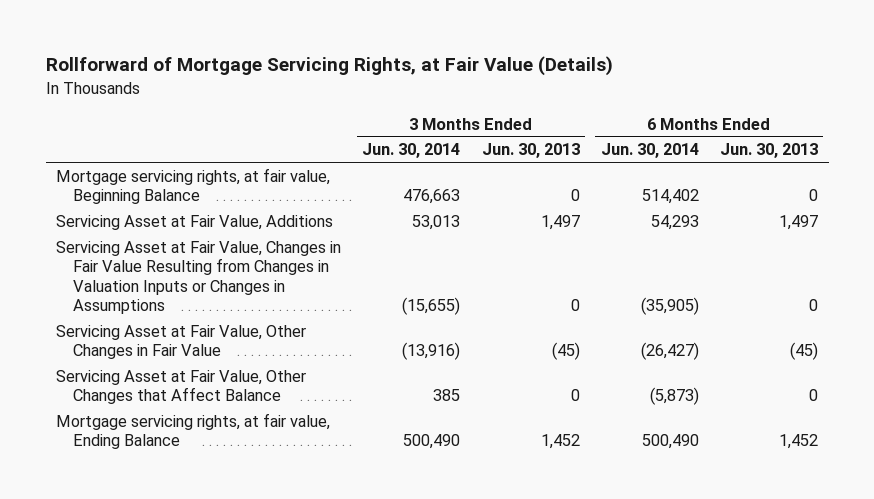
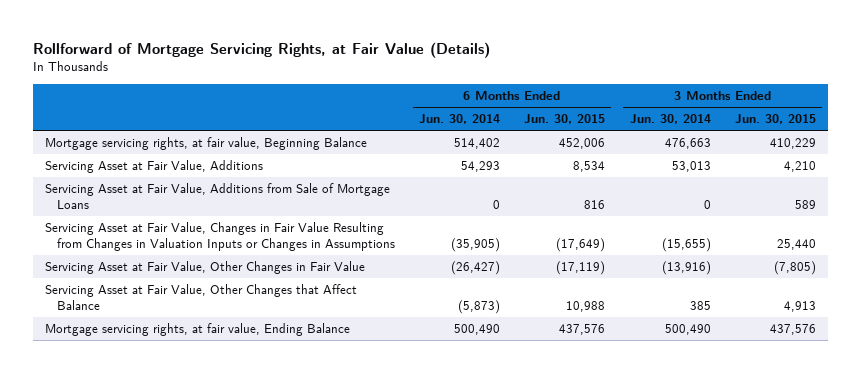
- | 3 Months Ended Jun. 30, 2014 | 3 Months Ended Jun. 30, 2013 | 6 Months Ended Jun. 30, 2014 | 6 Months Ended Jun. 30, 2013
+ | 6 Months Ended Jun. 30, 2014 | 6 Months Ended Jun. 30, 2015 | 3 Months Ended Jun. 30, 2014 | 3 Months Ended Jun. 30, 2015
+ Servicing Asset at Fair Value, Additions from Sale of Mortgage Loans | 0 | 816 | 0 | 589

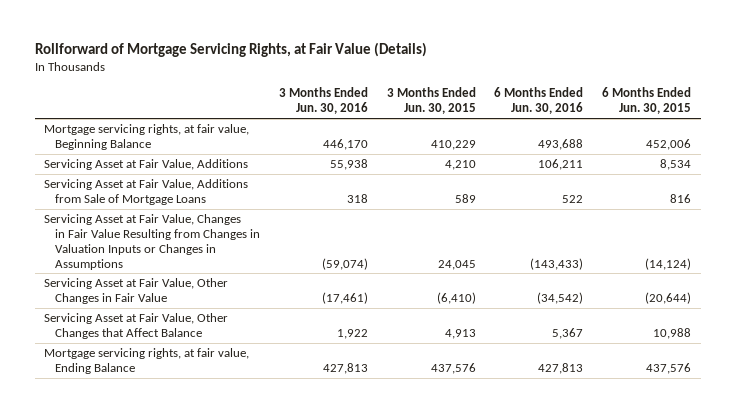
- | 6 Months Ended Jun. 30, 2014 | 6 Months Ended Jun. 30, 2015 | 3 Months Ended Jun. 30, 2014 | 3 Months Ended Jun. 30, 2015
+ | 3 Months Ended Jun. 30, 2016 | 3 Months Ended Jun. 30, 2015 | 6 Months Ended Jun. 30, 2016 | 6 Months Ended Jun. 30, 2015
- Servicing Asset at Fair Value, Changes in Fair Value Resulting from Changes in Valuation Inputs or Changes in Assumptions | (35,905) | (17,649) | (15,655) | 25,440
- Servicing Asset at Fair Value, Other Changes in Fair Value | (26,427) | (17,119) | (13,916) | (7,805)
+ Servicing Asset at Fair Value, Changes in Fair Value Resulting from Changes in Valuation Inputs or Changes in Assumptions | (59,074) | 24,045 | (143,433) | (14,124)
+ Servicing Asset at Fair Value, Other Changes in Fair Value | (17,461) | (6,410) | (34,542) | (20,644)

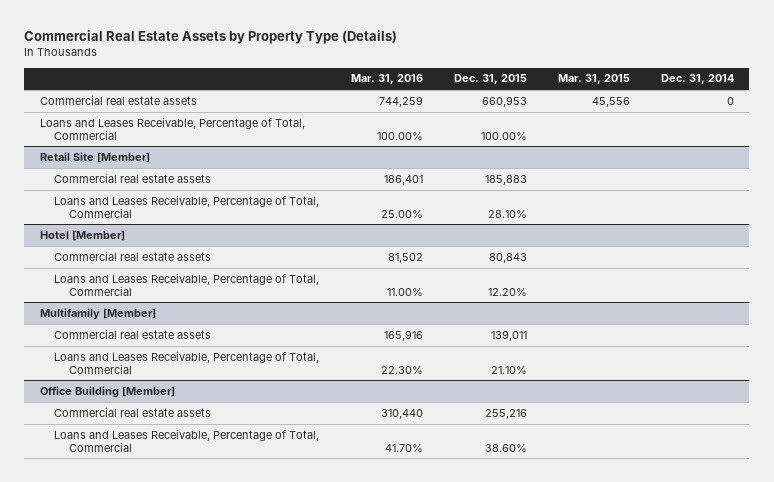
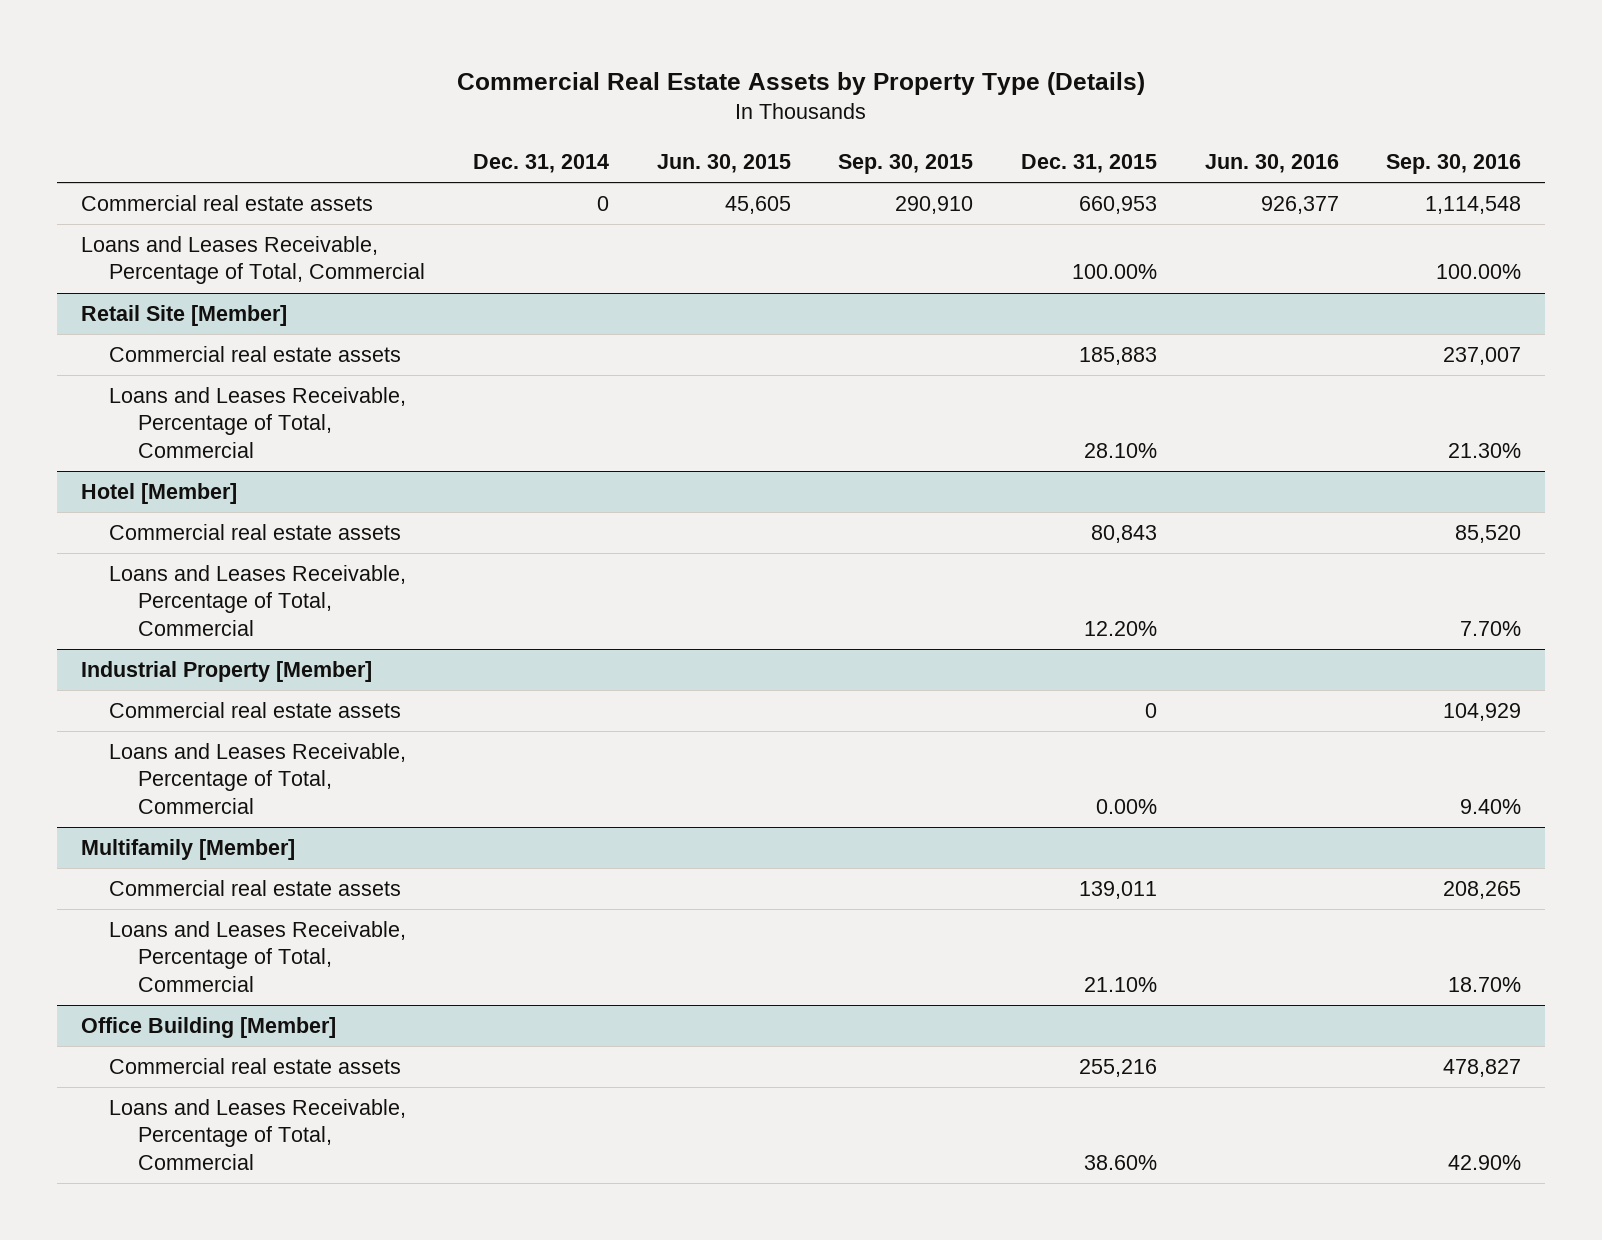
- | Mar. 31, 2016 | Dec. 31, 2015 | Mar. 31, 2015 | Dec. 31, 2014
+ | Dec. 31, 2014 | Jun. 30, 2015 | Sep. 30, 2015 | Dec. 31, 2015 | Jun. 30, 2016 | Sep. 30, 2016
+ Industrial Property [Member]
+ Commercial real estate assets | | | | 0 | | 104,929
+ Loans and Leases Receivable, Percentage of Total, Commercial | | | | 0.00% | | 9.40%

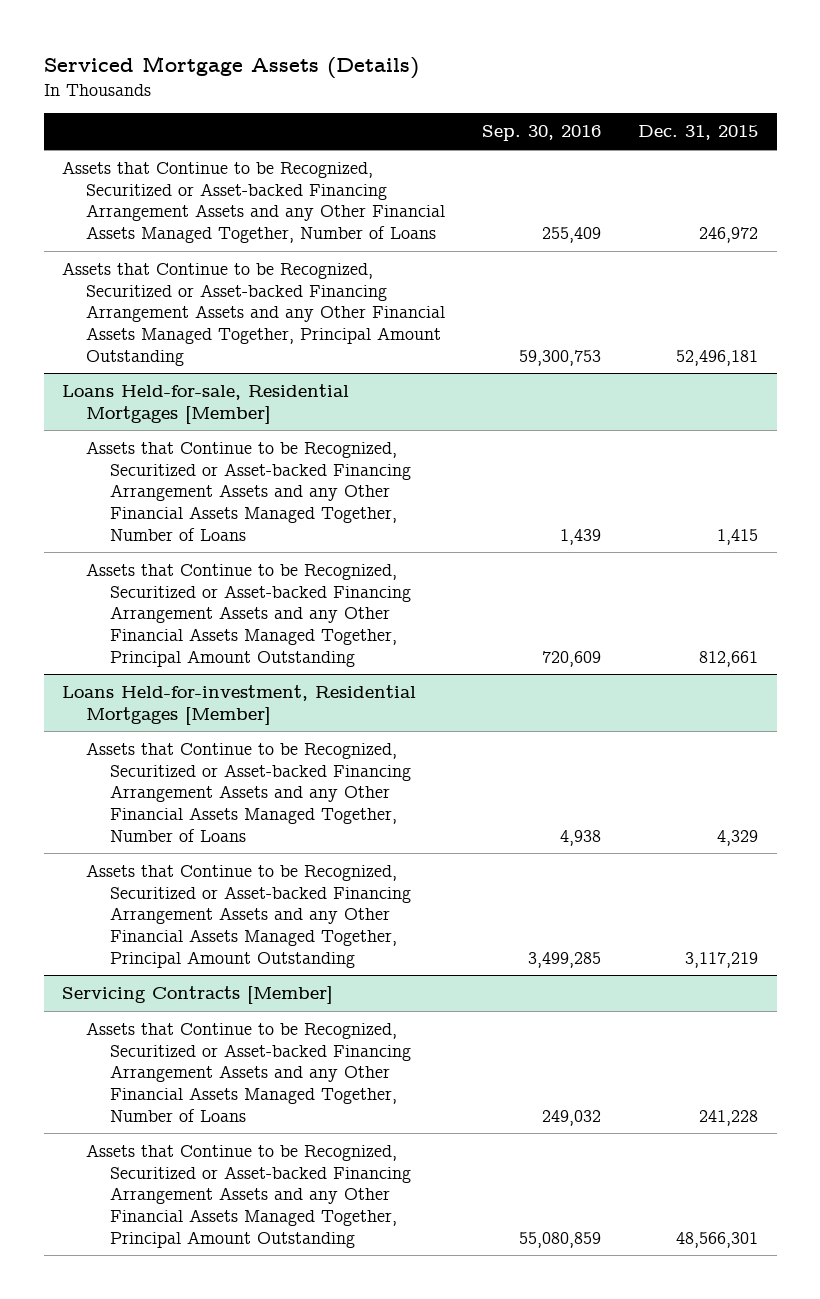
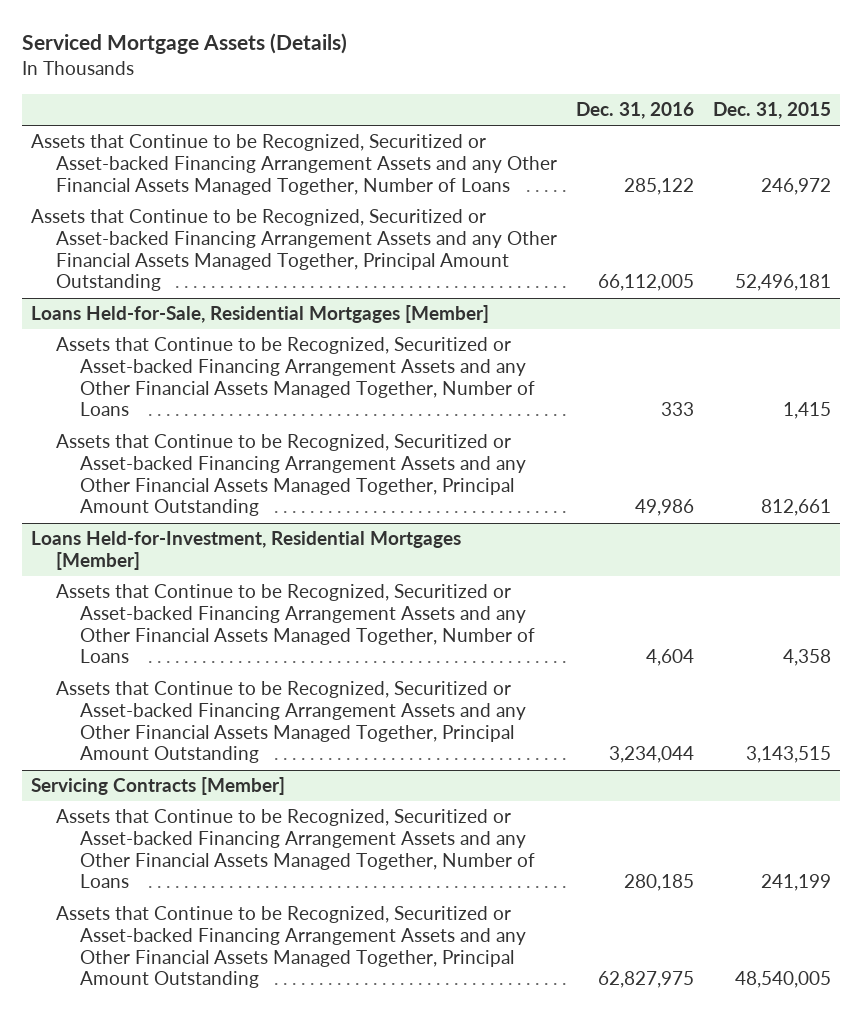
- | Sep. 30, 2016 | Dec. 31, 2015
+ | Dec. 31, 2016 | Dec. 31, 2015
- Loans Held-for-sale, Residential Mortgages [Member]
+ Loans Held-for-Sale, Residential Mortgages [Member]
- Loans Held-for-investment, Residential Mortgages [Member]
- Assets that Continue to be Recognized, Securitized or Asset-backed Financing Arrangement Assets and any Other Financial Assets Managed Together, Number of Loans | 4,938 | 4,329
- Assets that Continue to be Recognized, Securitized or Asset-backed Financing Arrangement Assets and any Other Financial Assets Managed Together, Principal Amount Outstanding | 3,499,285 | 3,117,219
+ Loans Held-for-Investment, Residential Mortgages [Member]
+ Assets that Continue to be Recognized, Securitized or Asset-backed Financing Arrangement Assets and any Other Financial Assets Managed Together, Number of Loans | 4,604 | 4,358
+ Assets that Continue to be Recognized, Securitized or Asset-backed Financing Arrangement Assets and any Other Financial Assets Managed Together, Principal Amount Outstanding | 3,234,044 | 3,143,515
@ Servicing Contracts [Member]
- Assets that Continue to be Recognized, Securitized or Asset-backed Financing Arrangement Assets and any Other Financial Assets Managed Together, Number of Loans | 249,032 | 241,228
- Assets that Continue to be Recognized, Securitized or Asset-backed Financing Arrangement Assets and any Other Financial Assets Managed Together, Principal Amount Outstanding | 55,080,859 | 48,566,301
+ Assets that Continue to be Recognized, Securitized or Asset-backed Financing Arrangement Assets and any Other Financial Assets Managed Together, Number of Loans | 280,185 | 241,199
+ Assets that Continue to be Recognized, Securitized or Asset-backed Financing Arrangement Assets and any Other Financial Assets Managed Together, Principal Amount Outstanding | 62,827,975 | 48,540,005

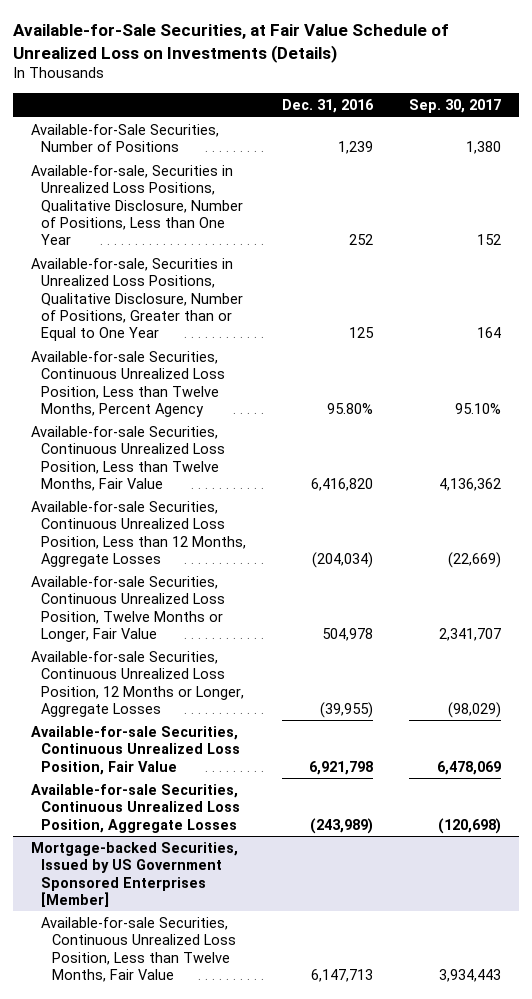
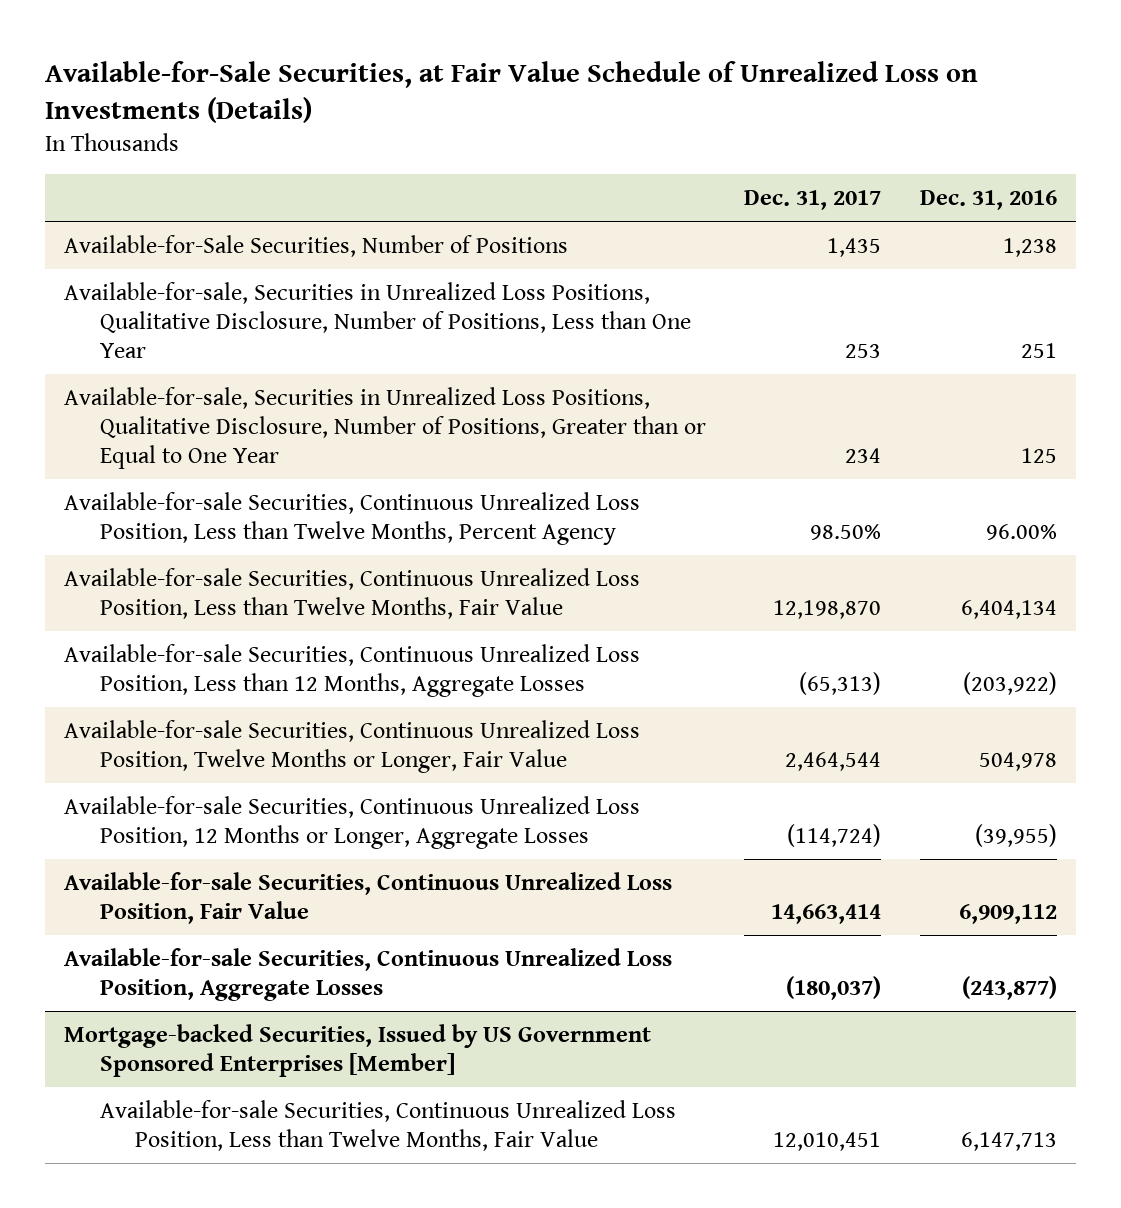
- | Dec. 31, 2016 | Sep. 30, 2017
+ | Dec. 31, 2017 | Dec. 31, 2016
- Available-for-Sale Securities, Number of Positions | 1,239 | 1,380
- Available-for-sale, Securities in Unrealized Loss Positions, Qualitative Disclosure, Number of Positions, Less than One Year | 252 | 152
+ Available-for-Sale Securities, Number of Positions | 1,435 | 1,238
+ Available-for-sale, Securities in Unrealized Loss Positions, Qualitative Disclosure, Number of Positions, Less than One Year | 253 | 251
- Available-for-sale Securities, Continuous Unrealized Loss Position, Less than Twelve Months, Percent Agency | 95.80% | 95.10%
- Available-for-sale Securities, Continuous Unrealized Loss Position, Less than Twelve Months, Fair Value | 6,416,820 | 4,136,362
- Available-for-sale Securities, Continuous Unrealized Loss Position, Less than 12 Months, Aggregate Losses | (204,034) | (22,669)
+ Available-for-sale Securities, Continuous Unrealized Loss Position, Less than Twelve Months, Percent Agency | 98.50% | 96.00%
+ Available-for-sale Securities, Continuous Unrealized Loss Position, Less than Twelve Months, Fair Value | 12,198,870 | 6,404,134
+ Available-for-sale Securities, Continuous Unrealized Loss Position, Less than 12 Months, Aggregate Losses | (65,313) | (203,922)
- Available-for-sale Securities, Continuous Unrealized Loss Position, Fair Value | 6,921,798 | 6,478,069
- Available-for-sale Securities, Continuous Unrealized Loss Position, Aggregate Losses | (243,989) | (120,698)
+ Available-for-sale Securities, Continuous Unrealized Loss Position, Fair Value | 14,663,414 | 6,909,112
+ Available-for-sale Securities, Continuous Unrealized Loss Position, Aggregate Losses | (180,037) | (243,877)

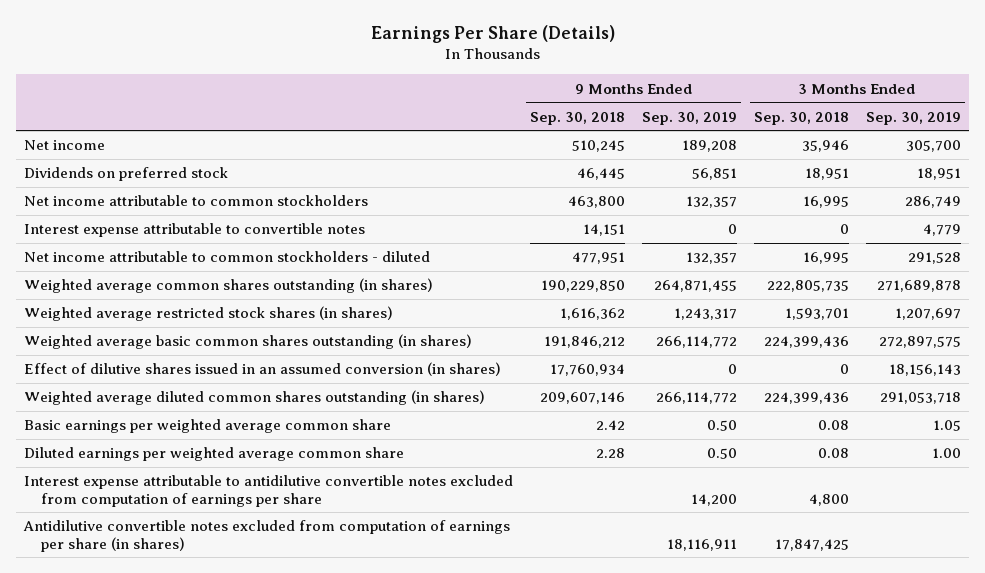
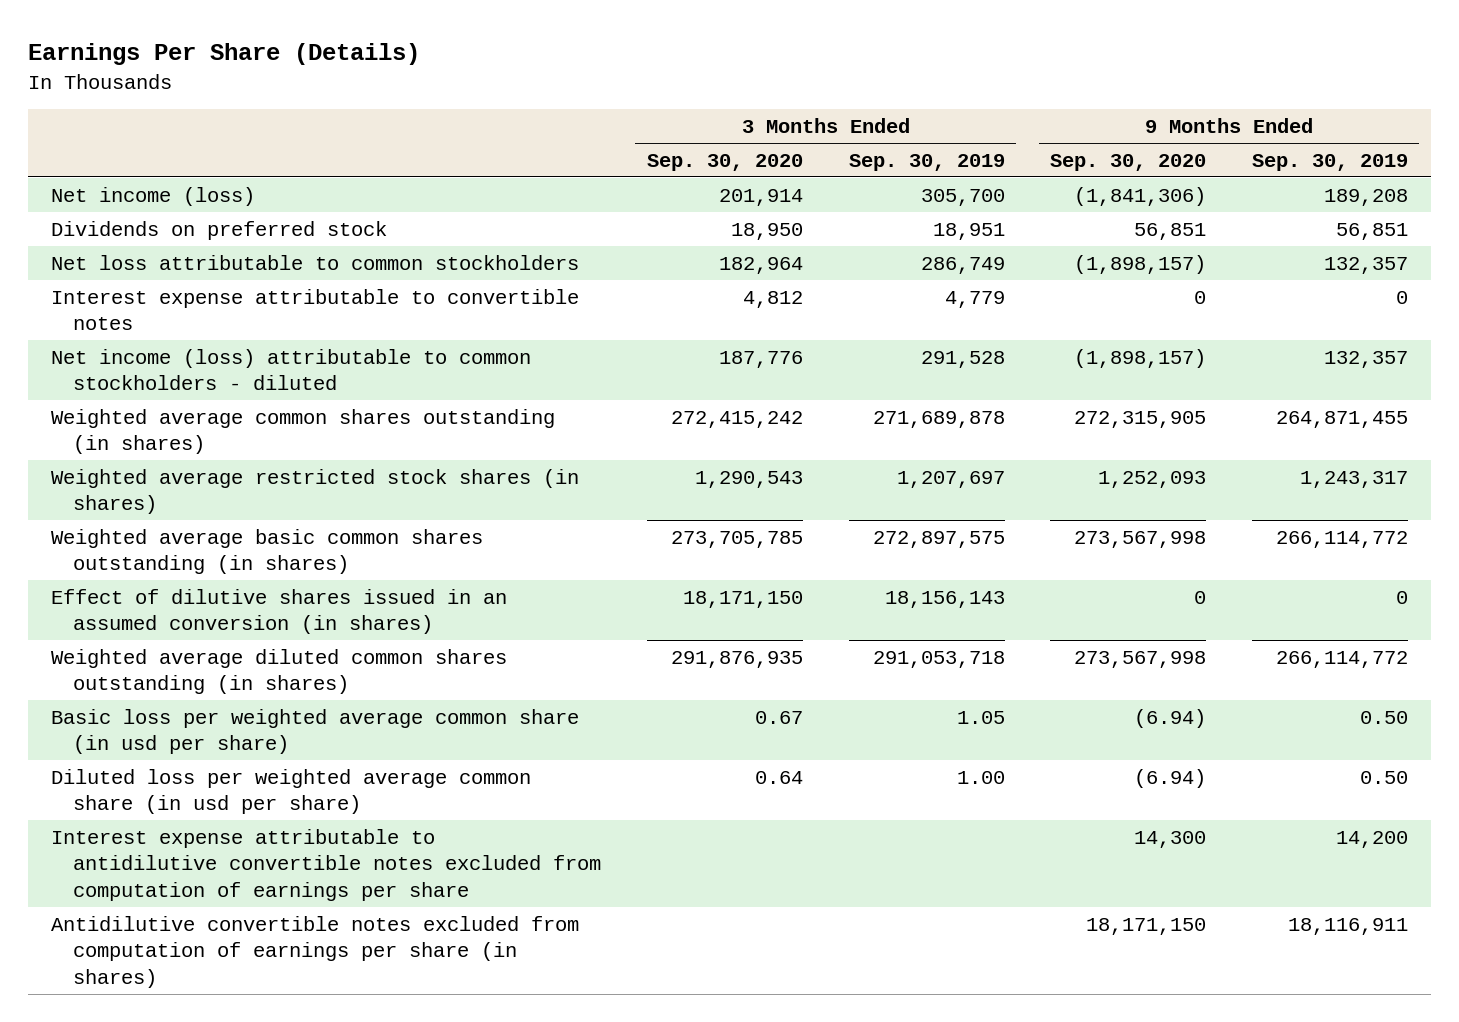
- | 9 Months Ended Sep. 30, 2018 | 9 Months Ended Sep. 30, 2019 | 3 Months Ended Sep. 30, 2018 | 3 Months Ended Sep. 30, 2019
+ | 3 Months Ended Sep. 30, 2020 | 3 Months Ended Sep. 30, 2019 | 9 Months Ended Sep. 30, 2020 | 9 Months Ended Sep. 30, 2019
- Net income | 510,245 | 189,208 | 35,946 | 305,700
+ Net income (loss) | 201,914 | 305,700 | (1,841,306) | 189,208
- Net income attributable to common stockholders | 463,800 | 132,357 | 16,995 | 286,749
+ Net loss attributable to common stockholders | 182,964 | 286,749 | (1,898,157) | 132,357
- Net income attributable to common stockholders - diluted | 477,951 | 132,357 | 16,995 | 291,528
+ Net income (loss) attributable to common stockholders - diluted | 187,776 | 291,528 | (1,898,157) | 132,357
- Basic earnings per weighted average common share | 2.42 | 0.50 | 0.08 | 1.05
- Diluted earnings per weighted average common share | 2.28 | 0.50 | 0.08 | 1.00
+ Basic loss per weighted average common share (in usd per share) | 0.67 | 1.05 | (6.94) | 0.50
+ Diluted loss per weighted average common share (in usd per share) | 0.64 | 1.00 | (6.94) | 0.50

